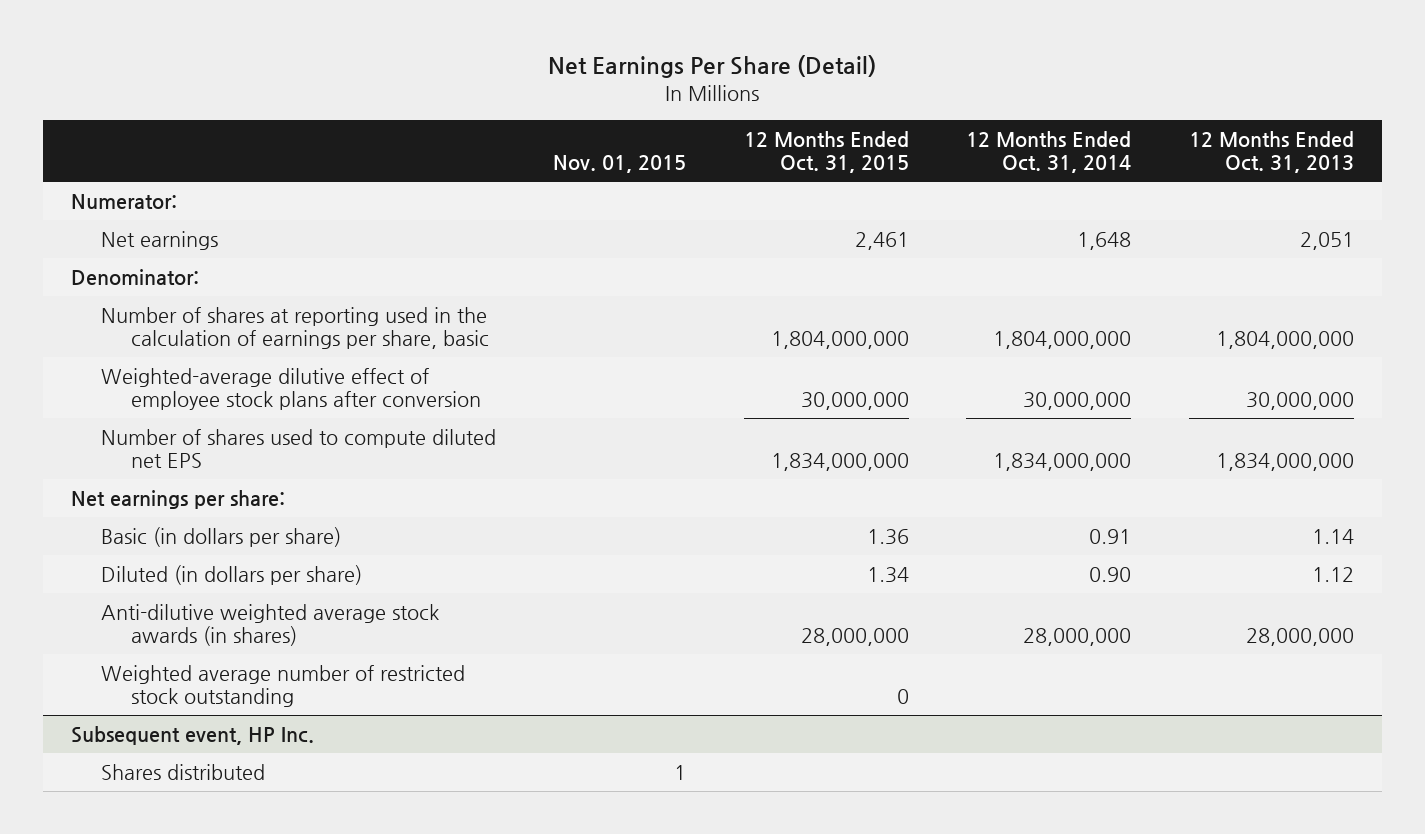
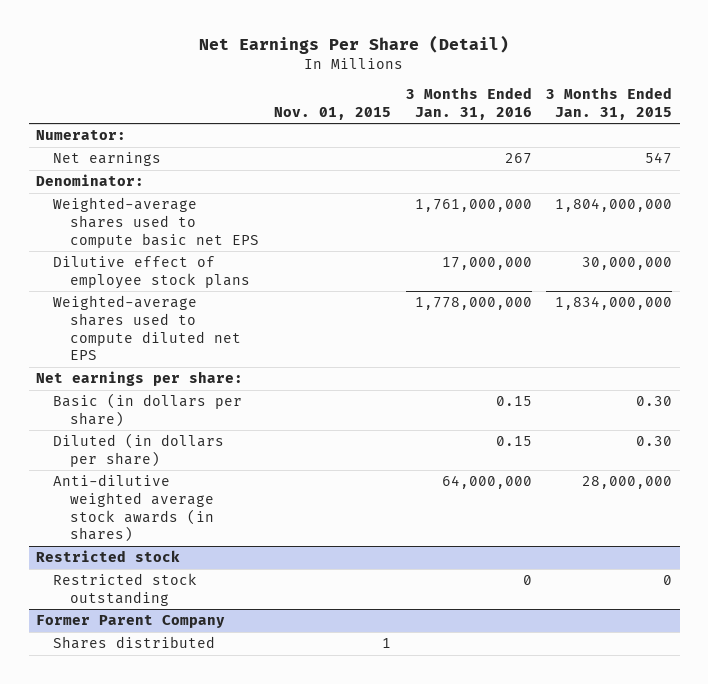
- | Nov. 01, 2015 | 12 Months Ended Oct. 31, 2015 | 12 Months Ended Oct. 31, 2014 | 12 Months Ended Oct. 31, 2013
+ | Nov. 01, 2015 | 3 Months Ended Jan. 31, 2016 | 3 Months Ended Jan. 31, 2015
- Number of shares at reporting used in the calculation of earnings per share, basic | | 1,804,000,000 | 1,804,000,000 | 1,804,000,000
- Weighted-average dilutive effect of employee stock plans after conversion | | 30,000,000 | 30,000,000 | 30,000,000
- Number of shares used to compute diluted net EPS | | 1,834,000,000 | 1,834,000,000 | 1,834,000,000
+ Weighted-average shares used to compute basic net EPS | | 1,761,000,000 | 1,804,000,000
+ Dilutive effect of employee stock plans | | 17,000,000 | 30,000,000
+ Weighted-average shares used to compute diluted net EPS | | 1,778,000,000 | 1,834,000,000
- Weighted average number of restricted stock outstanding | | 0 | |
- Subsequent event, HP Inc.
+ Restricted stock
+ Restricted stock outstanding | | 0 | 0
+ Former Parent Company

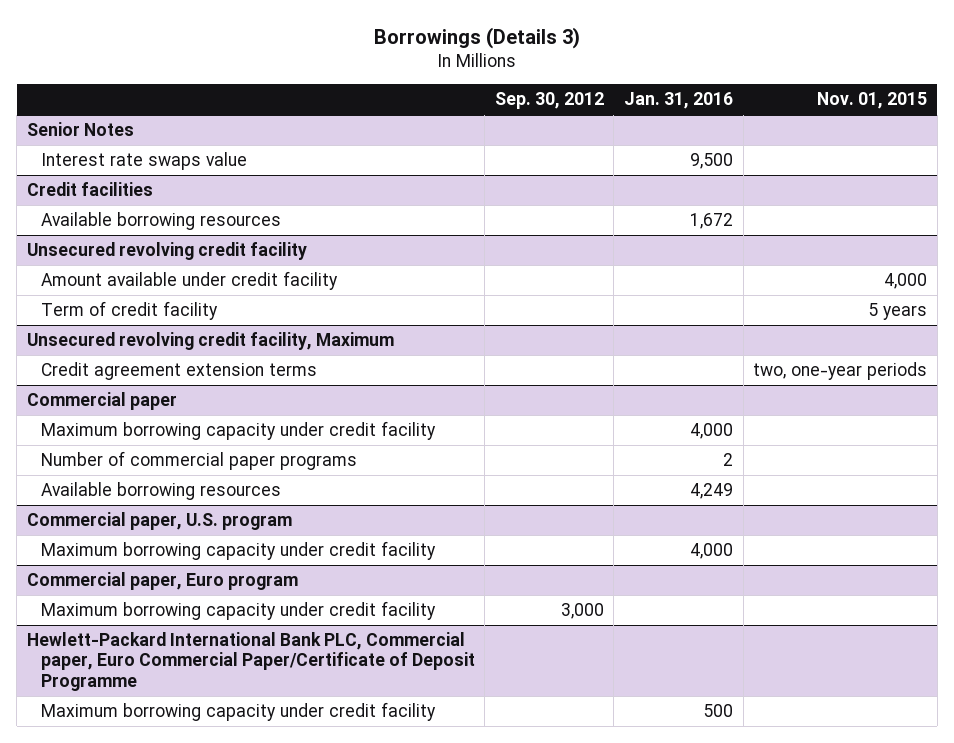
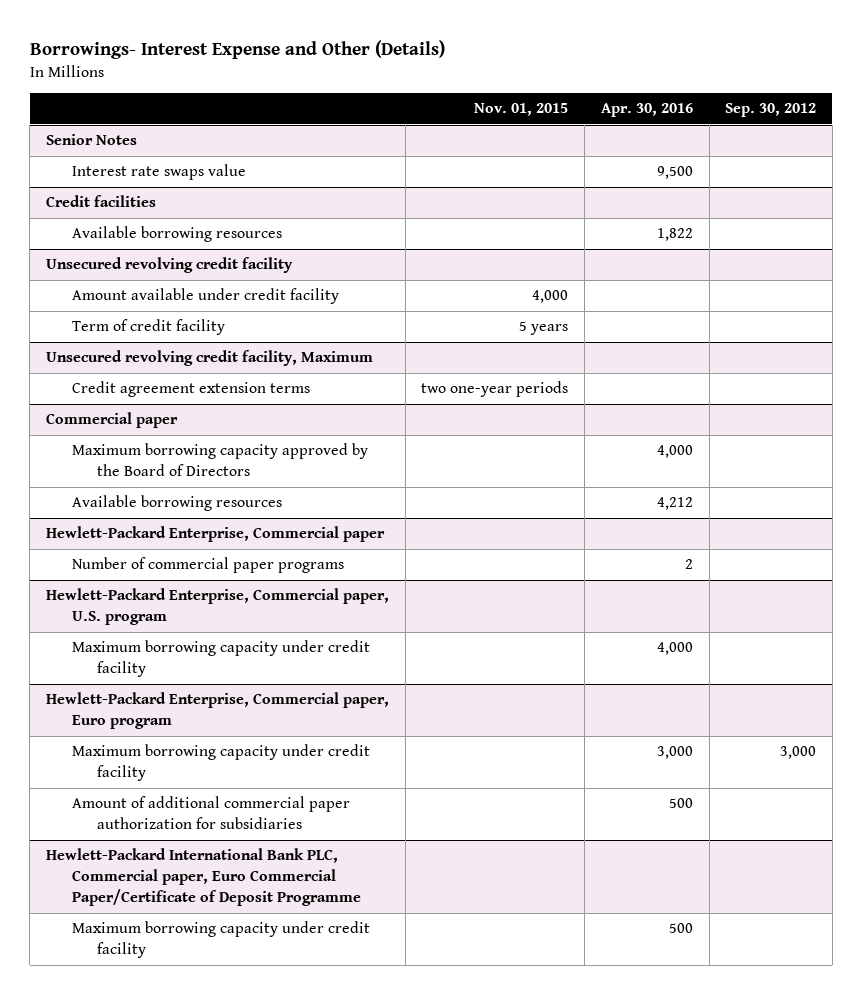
- Borrowings (Details 3)
+ Borrowings- Interest Expense and Other (Details)
- | Sep. 30, 2012 | Jan. 31, 2016 | Nov. 01, 2015
+ | Nov. 01, 2015 | Apr. 30, 2016 | Sep. 30, 2012
@ Unsecured revolving credit facility, Maximum
- Credit agreement extension terms | | | two, one-year periods
+ Credit agreement extension terms | two one-year periods | |
@ Commercial paper
- Maximum borrowing capacity under credit facility | | 4,000 |
- Number of commercial paper programs | | 2 |
+ Maximum borrowing capacity approved by the Board of Directors | | 4,000 |
- Commercial paper, U.S. program
+ Hewlett-Packard Enterprise, Commercial paper
+ Number of commercial paper programs | | 2 |
+ Hewlett-Packard Enterprise, Commercial paper, U.S. program
- Commercial paper, Euro program
+ Hewlett-Packard Enterprise, Commercial paper, Euro program
+ Amount of additional commercial paper authorization for subsidiaries | | 500 |

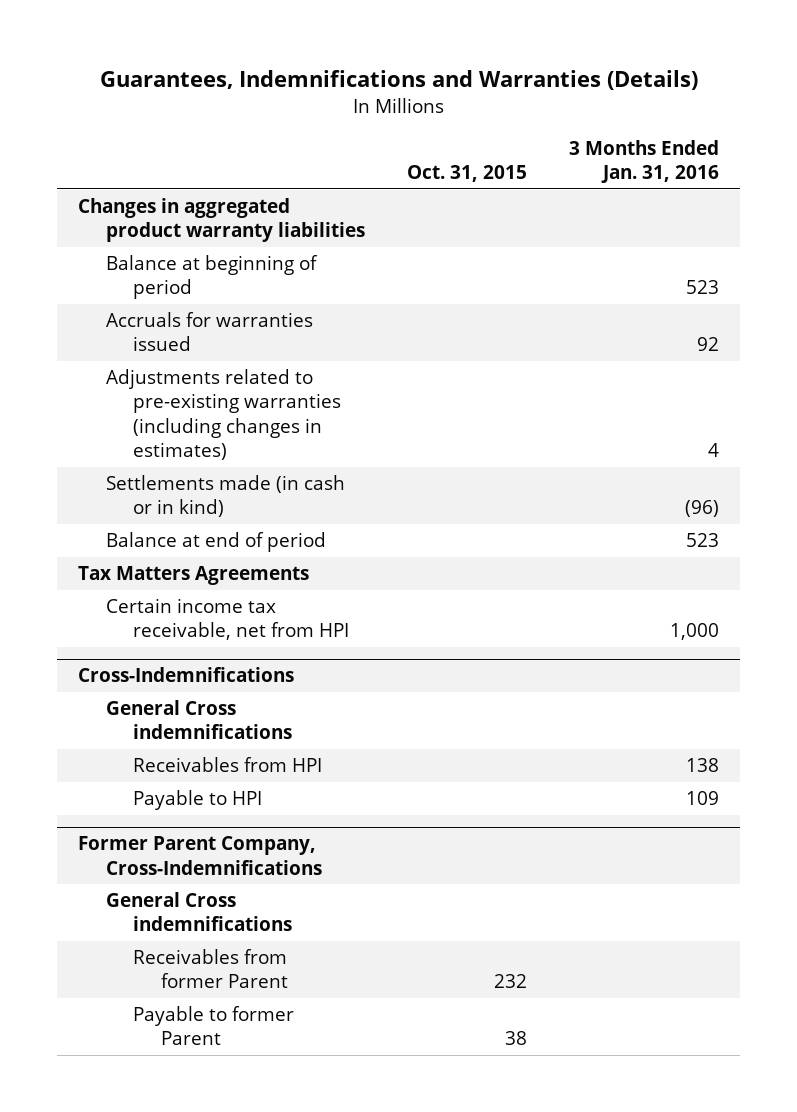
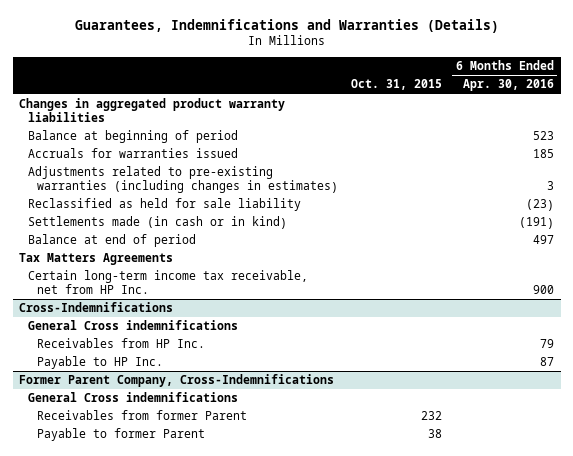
- | Oct. 31, 2015 | 3 Months Ended Jan. 31, 2016
+ | Oct. 31, 2015 | 6 Months Ended Apr. 30, 2016
+ Reclassified as held for sale liability | | (23)
- Certain income tax receivable, net from HPI | | 1,000
+ Certain long-term income tax receivable, net from HP Inc. | | 900
@ Cross-Indemnifications
- Receivables from HPI | | 138
- Payable to HPI | | 109
+ Receivables from HP Inc. | | 79
+ Payable to HP Inc. | | 87

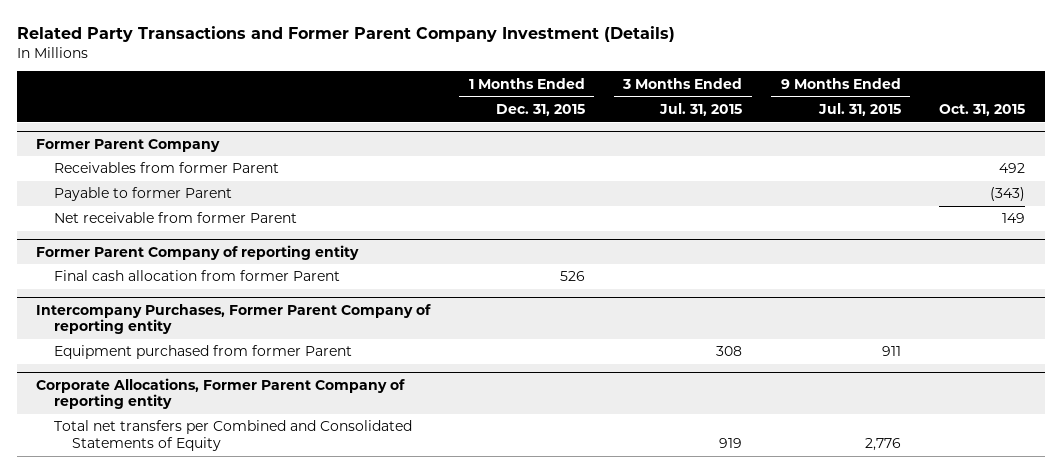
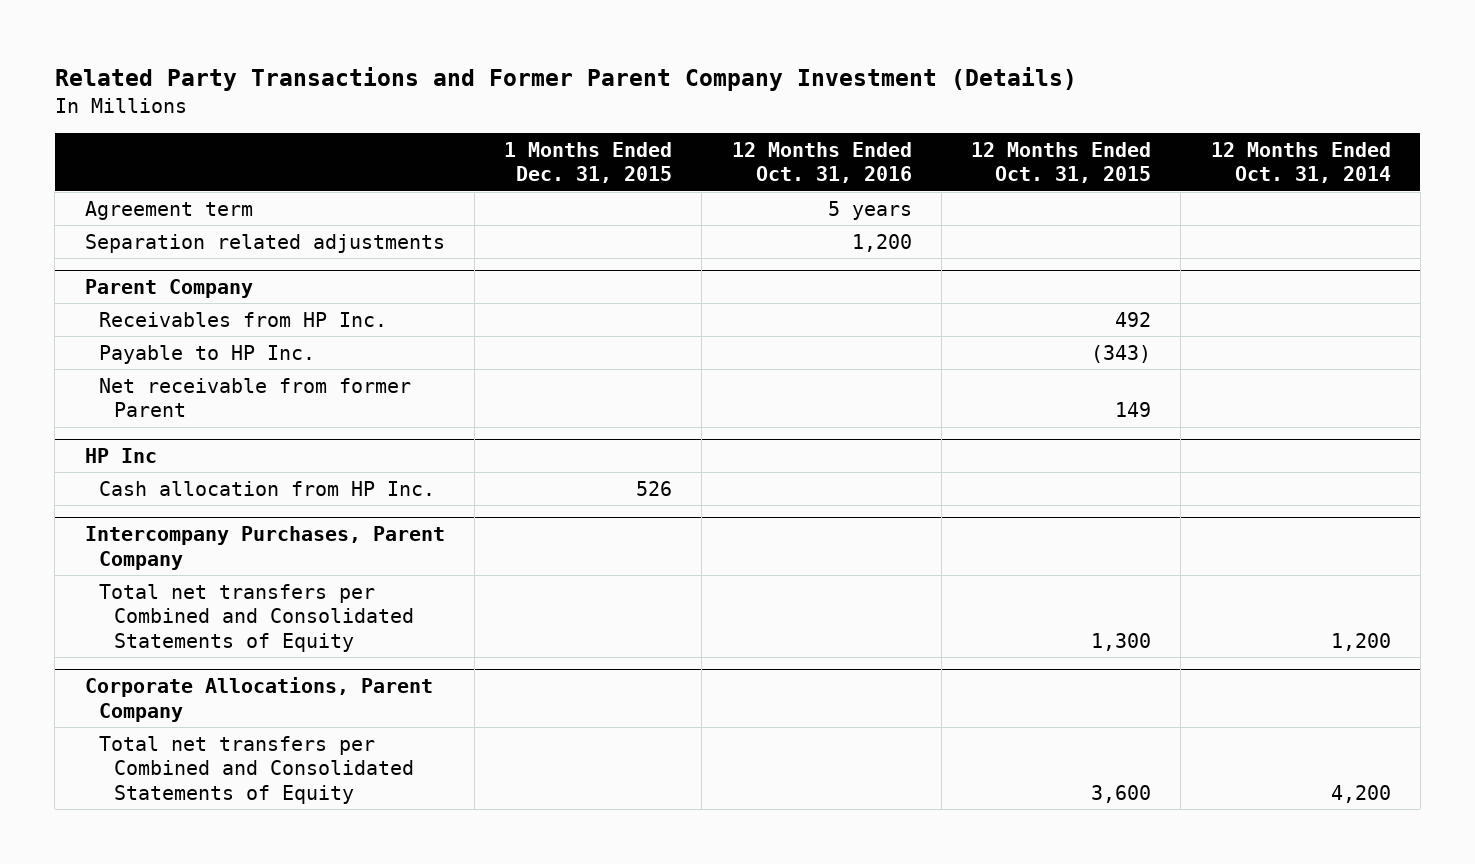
- | 1 Months Ended Dec. 31, 2015 | 3 Months Ended Jul. 31, 2015 | 9 Months Ended Jul. 31, 2015 | Oct. 31, 2015
+ | 1 Months Ended Dec. 31, 2015 | 12 Months Ended Oct. 31, 2016 | 12 Months Ended Oct. 31, 2015 | 12 Months Ended Oct. 31, 2014
- Former Parent Company
- Receivables from former Parent | | | | 492
- Payable to former Parent | | | | (343)
+ Agreement term | | 5 years | |
+ Separation related adjustments | | 1,200 | |
+ Parent Company
+ Receivables from HP Inc. | | | 492 |
+ Payable to HP Inc. | | | (343) |
- Former Parent Company of reporting entity
- Final cash allocation from former Parent | 526 | | |
- Intercompany Purchases, Former Parent Company of reporting entity
- Equipment purchased from former Parent | | 308 | 911 |
- Corporate Allocations, Former Parent Company of reporting entity
+ HP Inc
+ Cash allocation from HP Inc. | 526 | | |
+ Intercompany Purchases, Parent Company
+ Total net transfers per Combined and Consolidated Statements of Equity | | | 1,300 | 1,200
+ Corporate Allocations, Parent Company

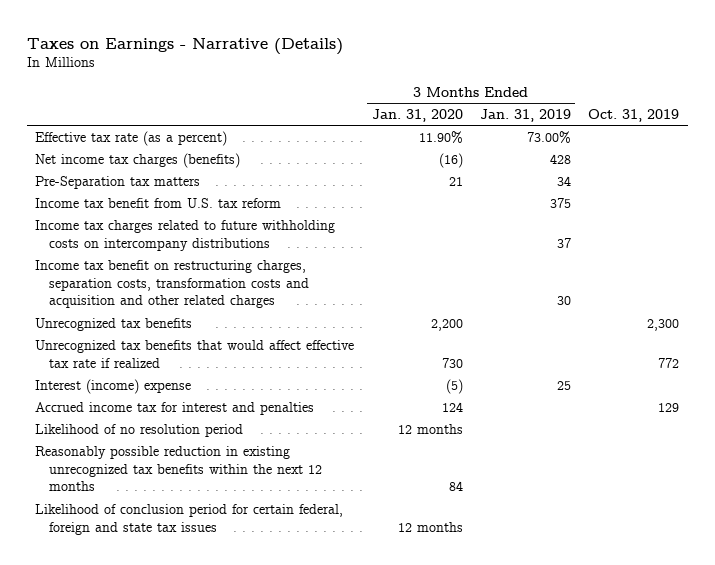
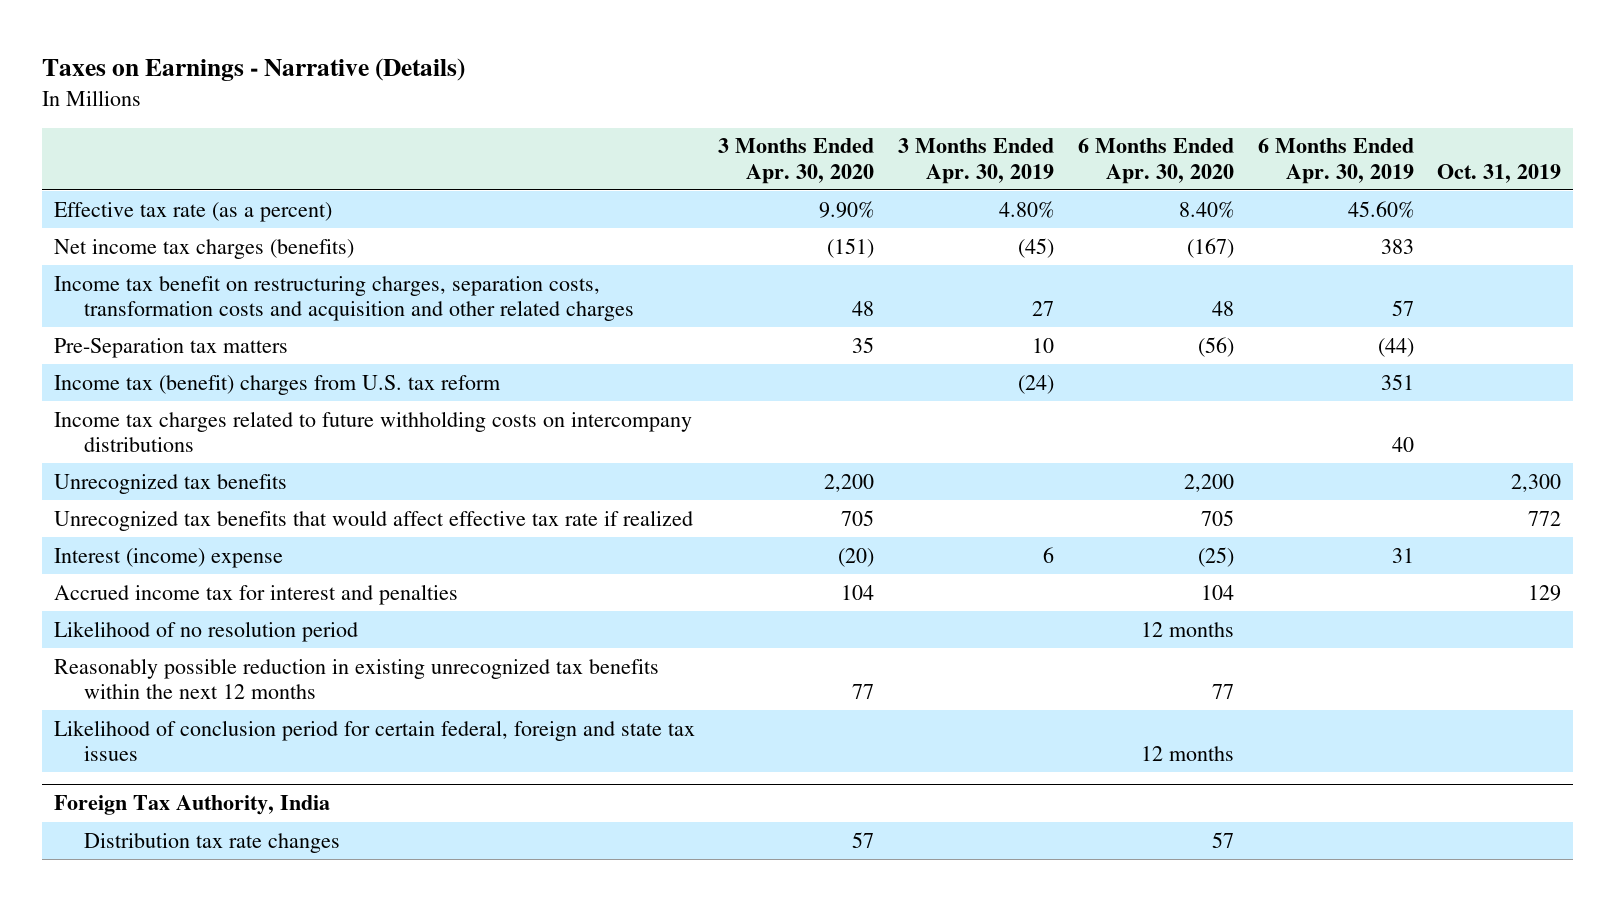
- | 3 Months Ended Jan. 31, 2020 | 3 Months Ended Jan. 31, 2019 | Oct. 31, 2019
+ | 3 Months Ended Apr. 30, 2020 | 3 Months Ended Apr. 30, 2019 | 6 Months Ended Apr. 30, 2020 | 6 Months Ended Apr. 30, 2019 | Oct. 31, 2019
moved up: Income tax benefit on restructuring charges, separation costs, transformation costs and acquisition and other related charges | 48 | 27 | 48 | 57 |
- Income tax benefit from U.S. tax reform | | 375 |
+ Income tax (benefit) charges from U.S. tax reform | | (24) | | 351 |
+ Foreign Tax Authority, India
+ Distribution tax rate changes | 57 | | 57 | |

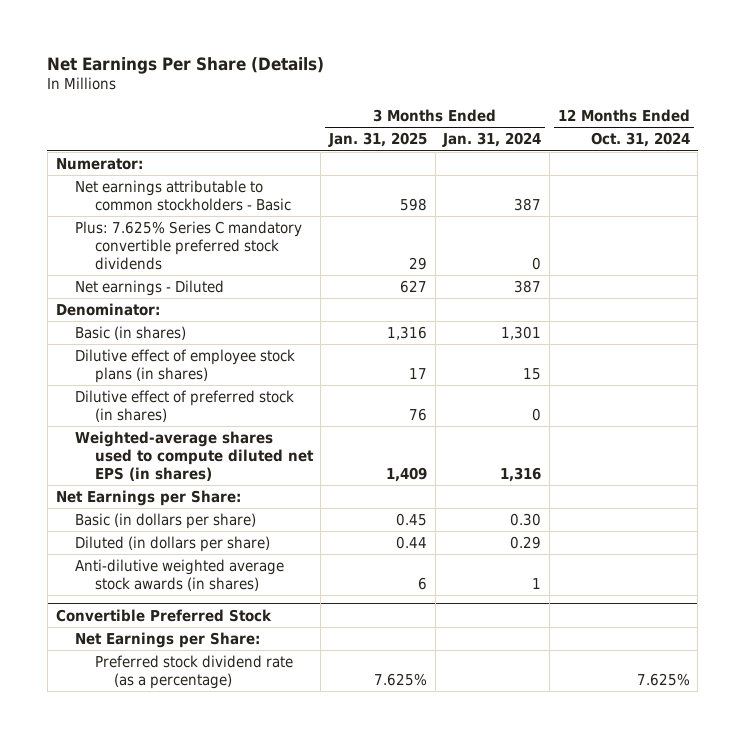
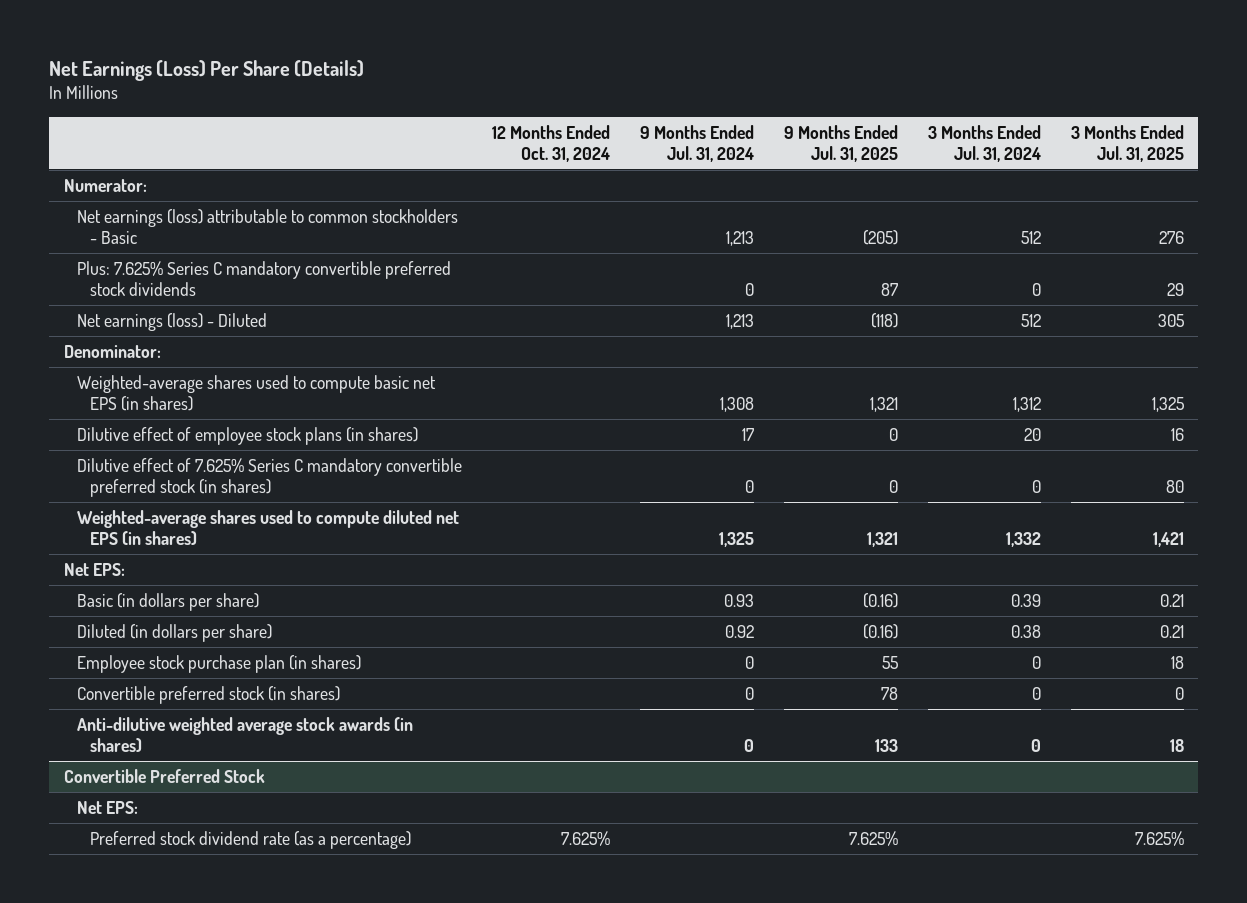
- Net Earnings Per Share (Details)
+ Net Earnings (Loss) Per Share (Details)
- | 3 Months Ended Jan. 31, 2025 | 3 Months Ended Jan. 31, 2024 | 12 Months Ended Oct. 31, 2024
+ | 12 Months Ended Oct. 31, 2024 | 9 Months Ended Jul. 31, 2024 | 9 Months Ended Jul. 31, 2025 | 3 Months Ended Jul. 31, 2024 | 3 Months Ended Jul. 31, 2025
- Net earnings attributable to common stockholders - Basic | 598 | 387 |
+ Net earnings (loss) attributable to common stockholders - Basic | | 1,213 | (205) | 512 | 276
- Net earnings - Diluted | 627 | 387 |
+ Net earnings (loss) - Diluted | | 1,213 | (118) | 512 | 305
- Basic (in shares) | 1,316 | 1,301 |
+ Weighted-average shares used to compute basic net EPS (in shares) | | 1,308 | 1,321 | 1,312 | 1,325
- Dilutive effect of preferred stock (in shares) | 76 | 0 |
+ Dilutive effect of 7.625% Series C mandatory convertible preferred stock (in shares) | | 0 | 0 | 0 | 80
- Net Earnings per Share:
+ Net EPS:
+ Employee stock purchase plan (in shares) | | 0 | 55 | 0 | 18
+ Convertible preferred stock (in shares) | | 0 | 78 | 0 | 0
@ Convertible Preferred Stock
- Net Earnings per Share:
+ Net EPS:

